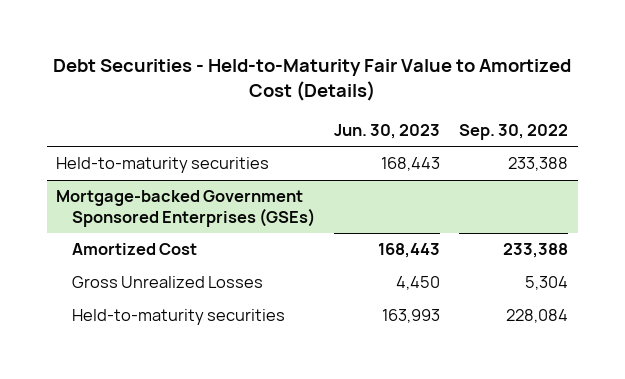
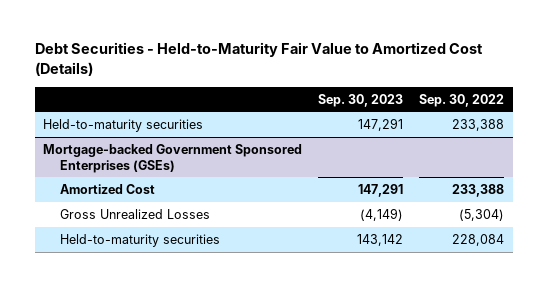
- | Jun. 30, 2023 | Sep. 30, 2022
+ | Sep. 30, 2023 | Sep. 30, 2022
@ Mortgage-backed Government Sponsored Enterprises (GSEs)
- Gross Unrealized Losses | 4,450 | 5,304
+ Gross Unrealized Losses | (4,149) | (5,304)

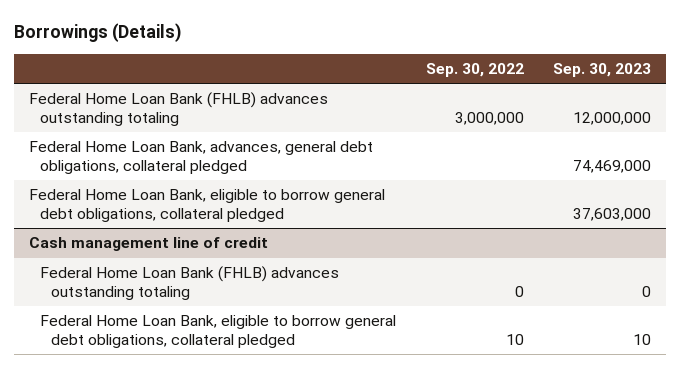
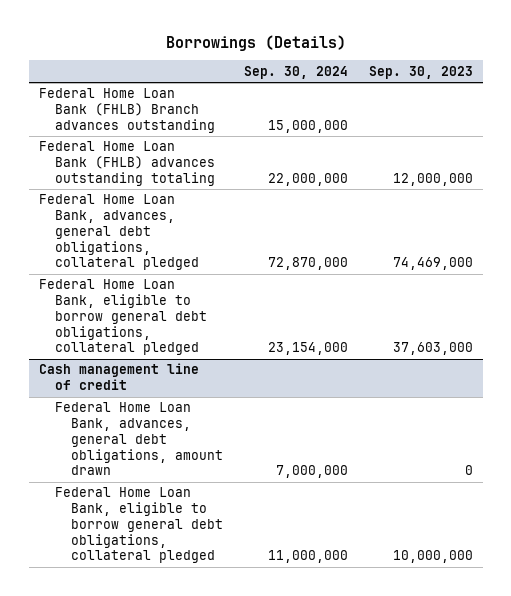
- | Sep. 30, 2022 | Sep. 30, 2023
+ | Sep. 30, 2024 | Sep. 30, 2023
+ Federal Home Loan Bank (FHLB) Branch advances outstanding | 15,000,000 |
@ Cash management line of credit
- Federal Home Loan Bank (FHLB) advances outstanding totaling | 0 | 0
- Federal Home Loan Bank, eligible to borrow general debt obligations, collateral pledged | 10 | 10
+ Federal Home Loan Bank, advances, general debt obligations, amount drawn | 7,000,000 | 0
+ Federal Home Loan Bank, eligible to borrow general debt obligations, collateral pledged | 11,000,000 | 10,000,000

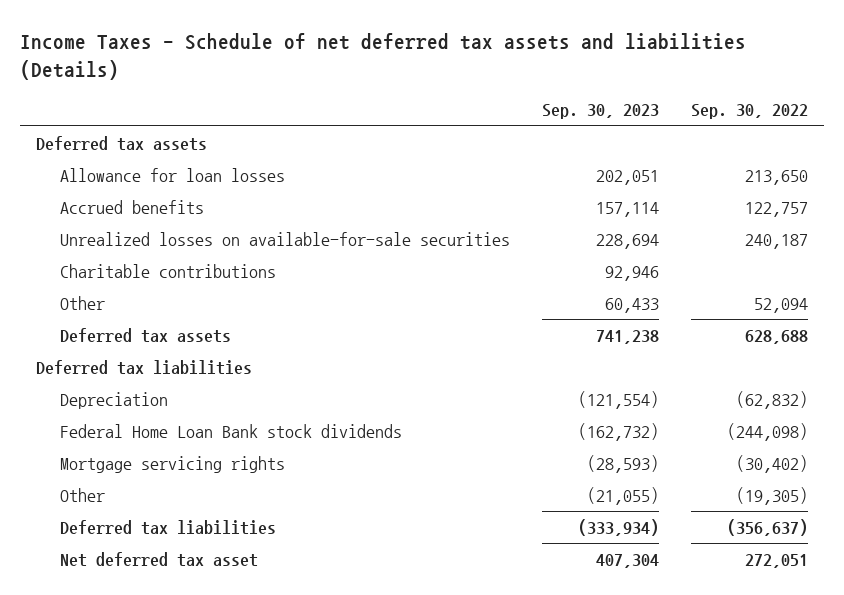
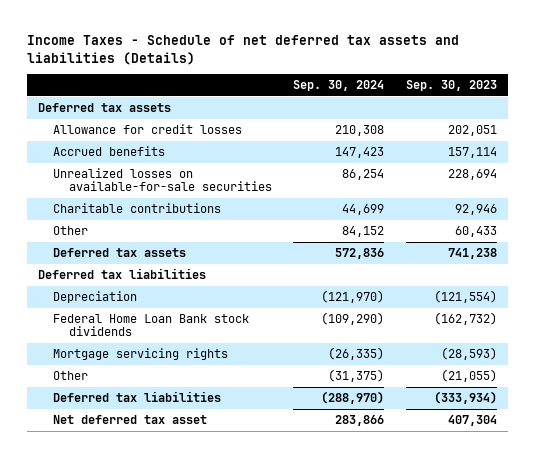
- | Sep. 30, 2023 | Sep. 30, 2022
+ | Sep. 30, 2024 | Sep. 30, 2023
- Allowance for loan losses | 202,051 | 213,650
+ Allowance for credit losses | 210,308 | 202,051

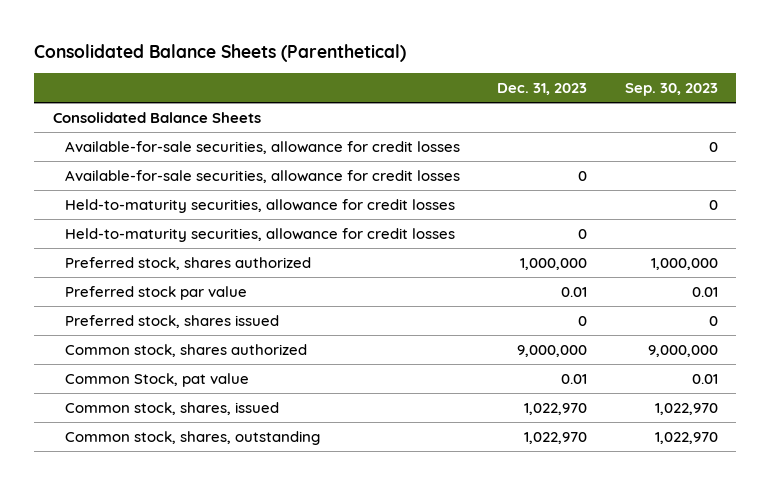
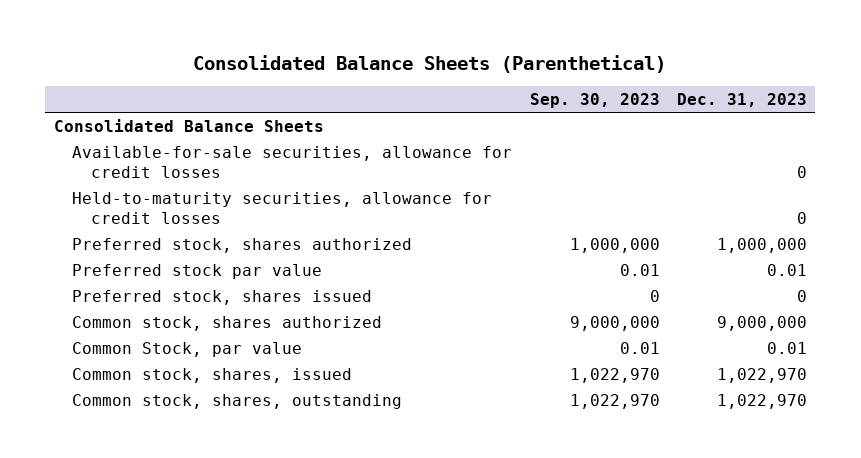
- | Dec. 31, 2023 | Sep. 30, 2023
+ | Sep. 30, 2023 | Dec. 31, 2023
- Available-for-sale securities, allowance for credit losses | | 0
- Held-to-maturity securities, allowance for credit losses | | 0
- Common Stock, pat value | 0.01 | 0.01
+ Common Stock, par value | 0.01 | 0.01

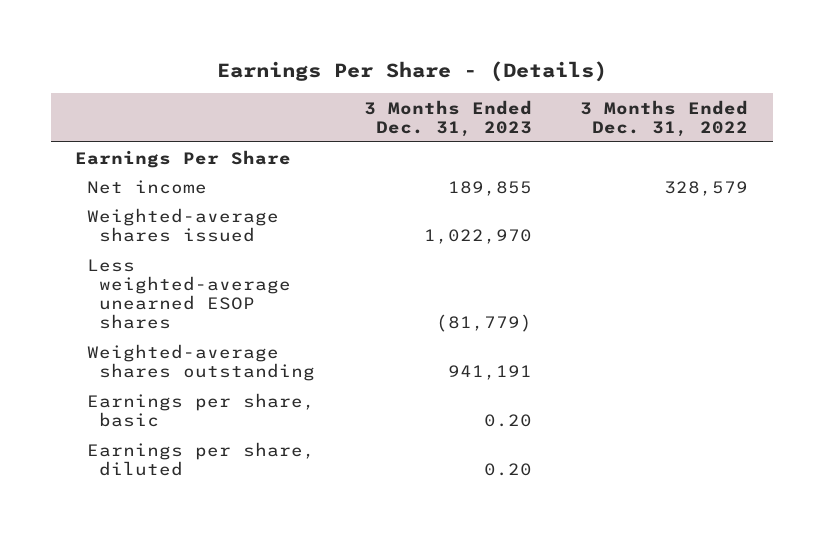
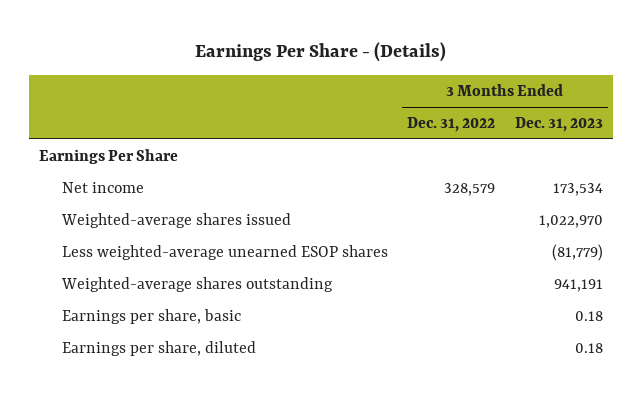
- | 3 Months Ended Dec. 31, 2023 | 3 Months Ended Dec. 31, 2022
+ | 3 Months Ended Dec. 31, 2022 | 3 Months Ended Dec. 31, 2023
- Net income | 189,855 | 328,579
+ Net income | 328,579 | 173,534
- Earnings per share, basic | 0.20 |
- Earnings per share, diluted | 0.20 |
+ Earnings per share, basic | | 0.18
+ Earnings per share, diluted | | 0.18

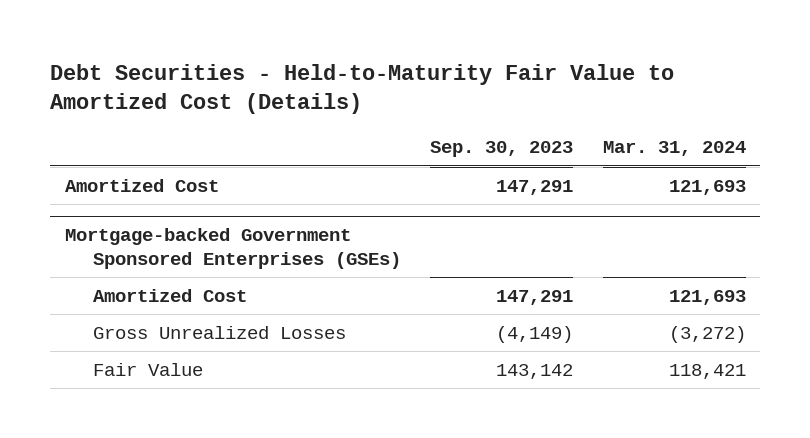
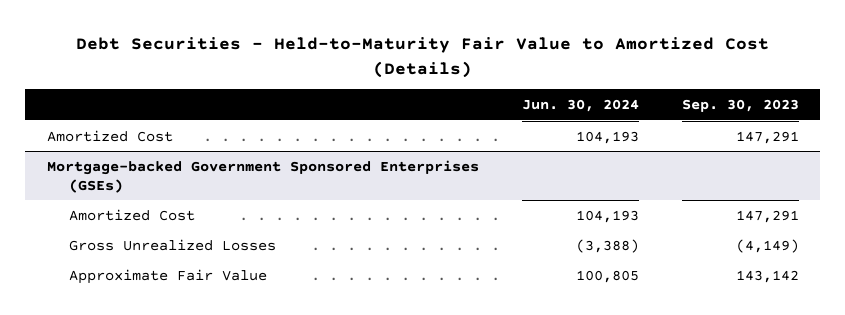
- | Sep. 30, 2023 | Mar. 31, 2024
+ | Jun. 30, 2024 | Sep. 30, 2023
@ Mortgage-backed Government Sponsored Enterprises (GSEs)
- Fair Value | 143,142 | 118,421
+ Approximate Fair Value | 100,805 | 143,142

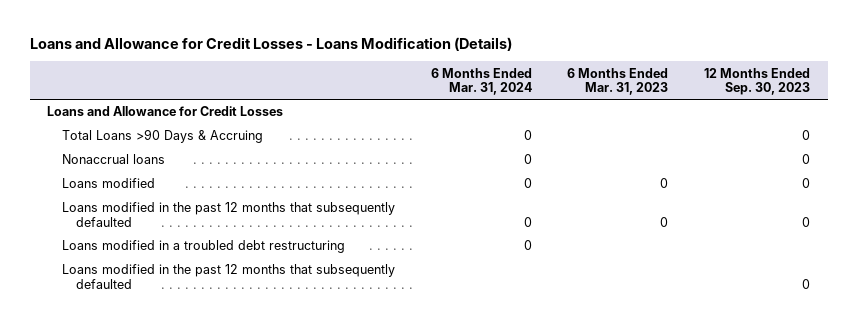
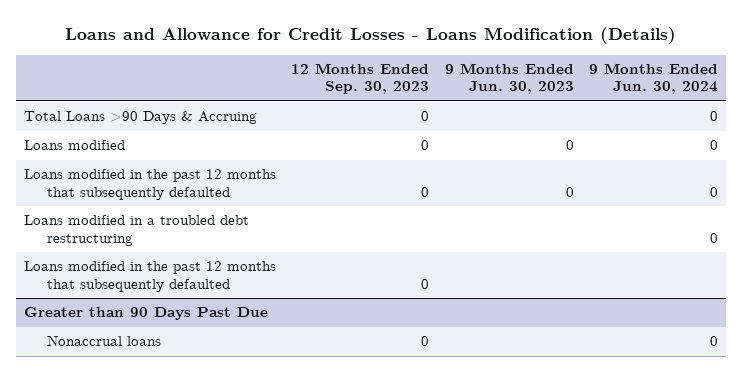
- | 6 Months Ended Mar. 31, 2024 | 6 Months Ended Mar. 31, 2023 | 12 Months Ended Sep. 30, 2023
+ | 12 Months Ended Sep. 30, 2023 | 9 Months Ended Jun. 30, 2023 | 9 Months Ended Jun. 30, 2024
- Loans and Allowance for Credit Losses
- Nonaccrual loans | 0 | | 0
+ Greater than 90 Days Past Due
+ Nonaccrual loans | 0 | | 0

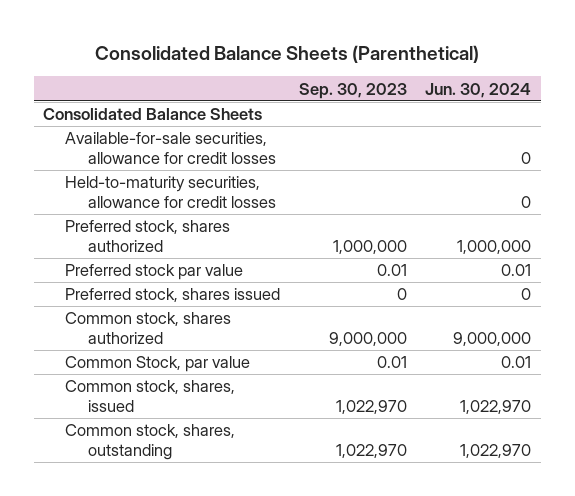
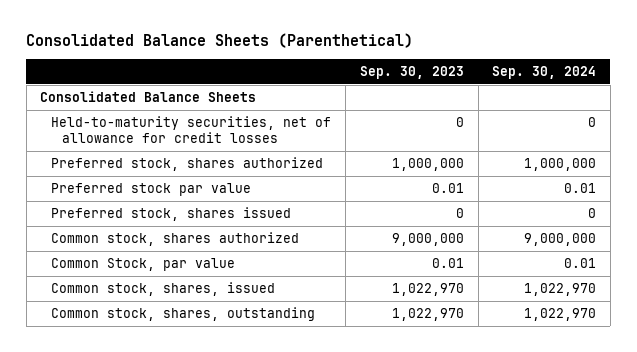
- | Sep. 30, 2023 | Jun. 30, 2024
+ | Sep. 30, 2023 | Sep. 30, 2024
- Available-for-sale securities, allowance for credit losses | | 0
- Held-to-maturity securities, allowance for credit losses | | 0
+ Held-to-maturity securities, net of allowance for credit losses | 0 | 0

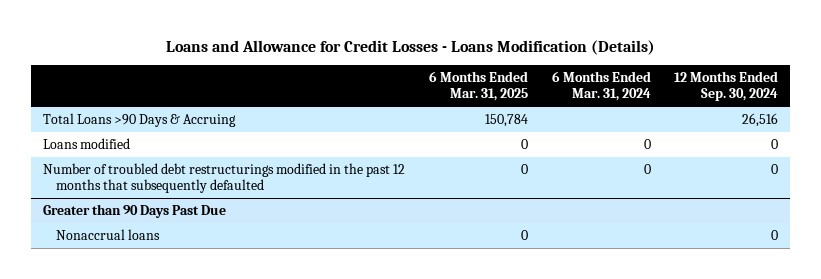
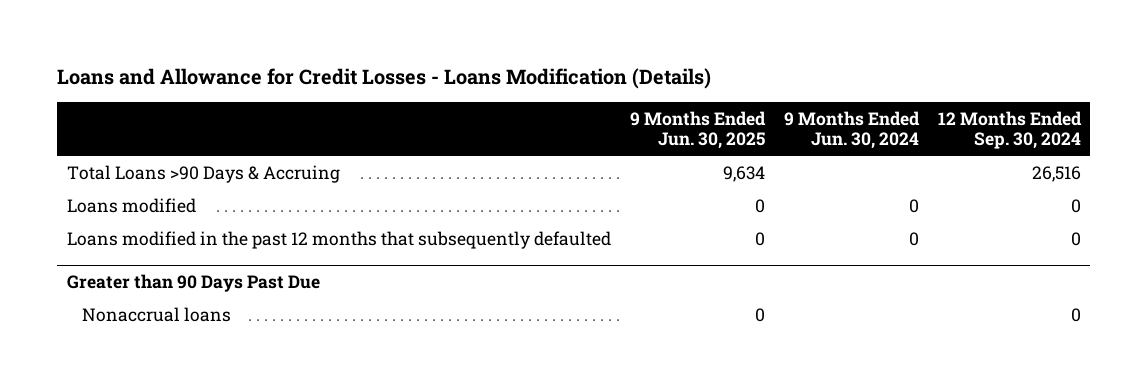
- | 6 Months Ended Mar. 31, 2025 | 6 Months Ended Mar. 31, 2024 | 12 Months Ended Sep. 30, 2024
+ | 9 Months Ended Jun. 30, 2025 | 9 Months Ended Jun. 30, 2024 | 12 Months Ended Sep. 30, 2024
- Number of troubled debt restructurings modified in the past 12 months that subsequently defaulted | 0 | 0 | 0
+ Loans modified in the past 12 months that subsequently defaulted | 0 | 0 | 0

